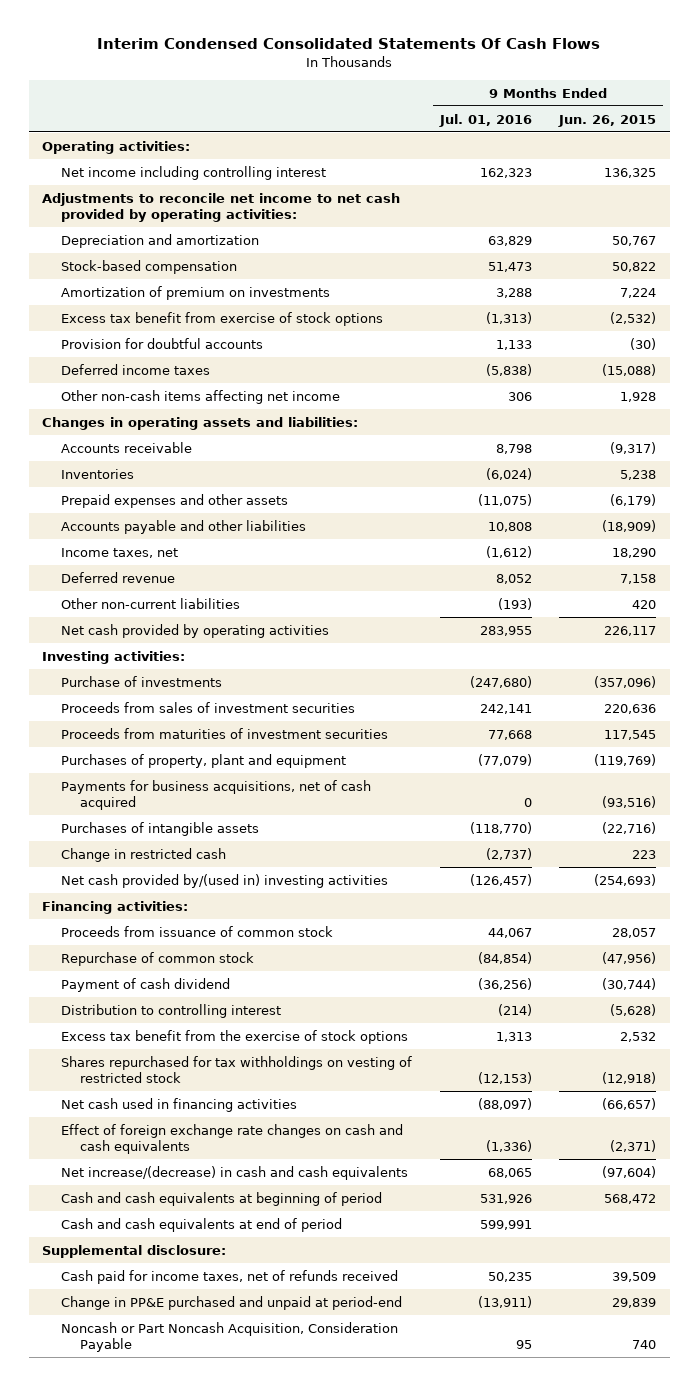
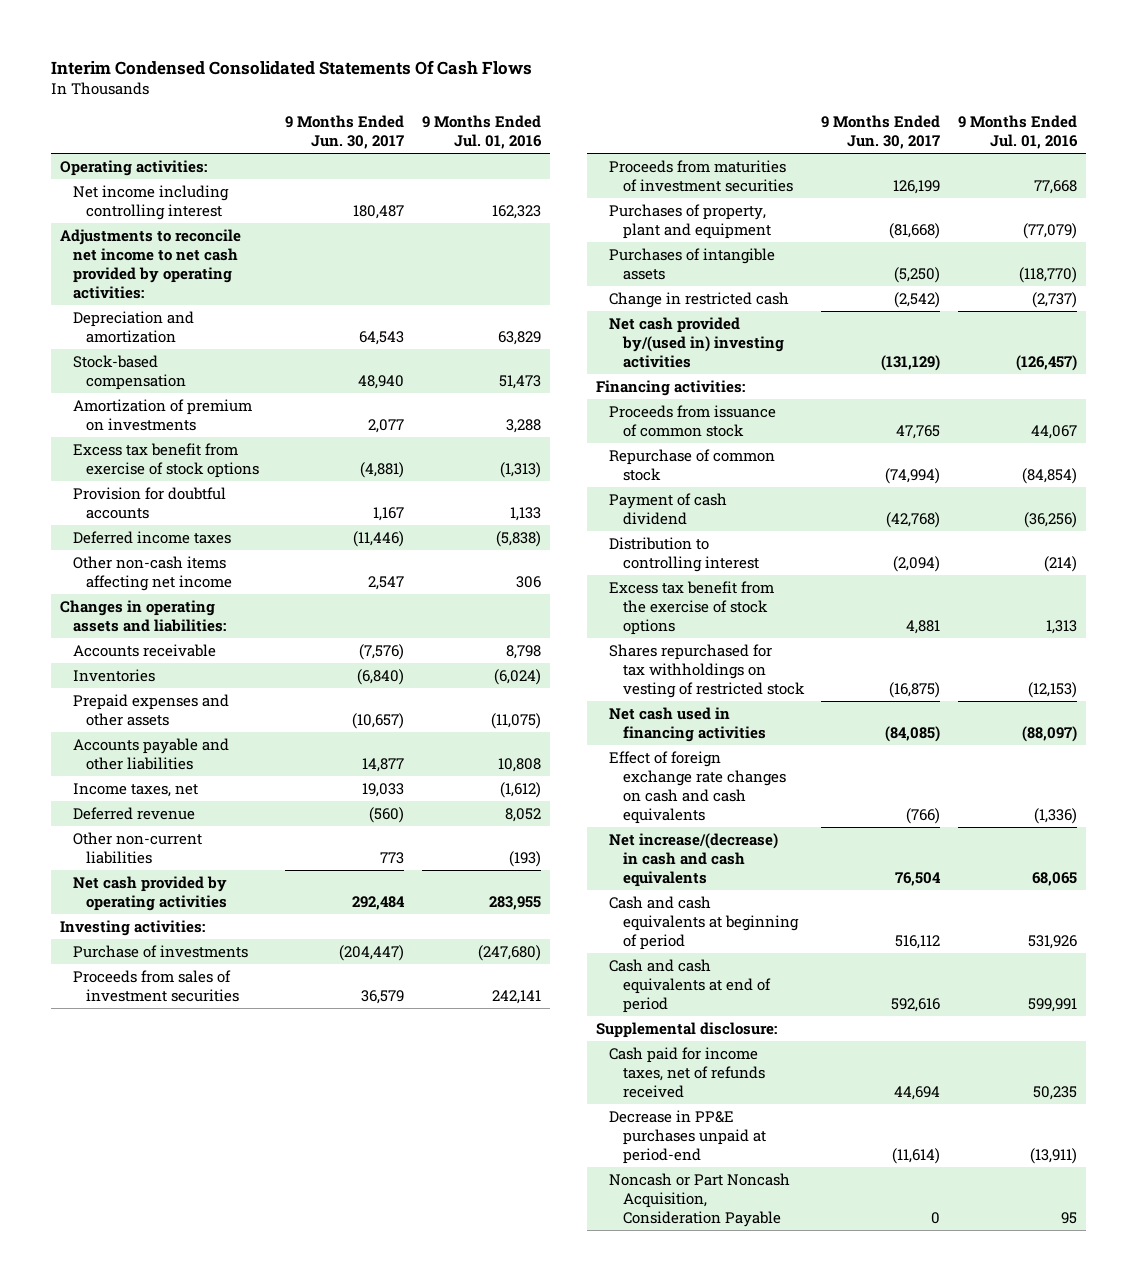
- | 9 Months Ended Jul. 01, 2016 | 9 Months Ended Jun. 26, 2015
+ | 9 Months Ended Jun. 30, 2017 | 9 Months Ended Jul. 01, 2016
- Payments for business acquisitions, net of cash acquired | 0 | (93,516)
- Change in PP&E purchased and unpaid at period-end | (13,911) | 29,839
+ Decrease in PP&E purchases unpaid at period-end | (11,614) | (13,911)

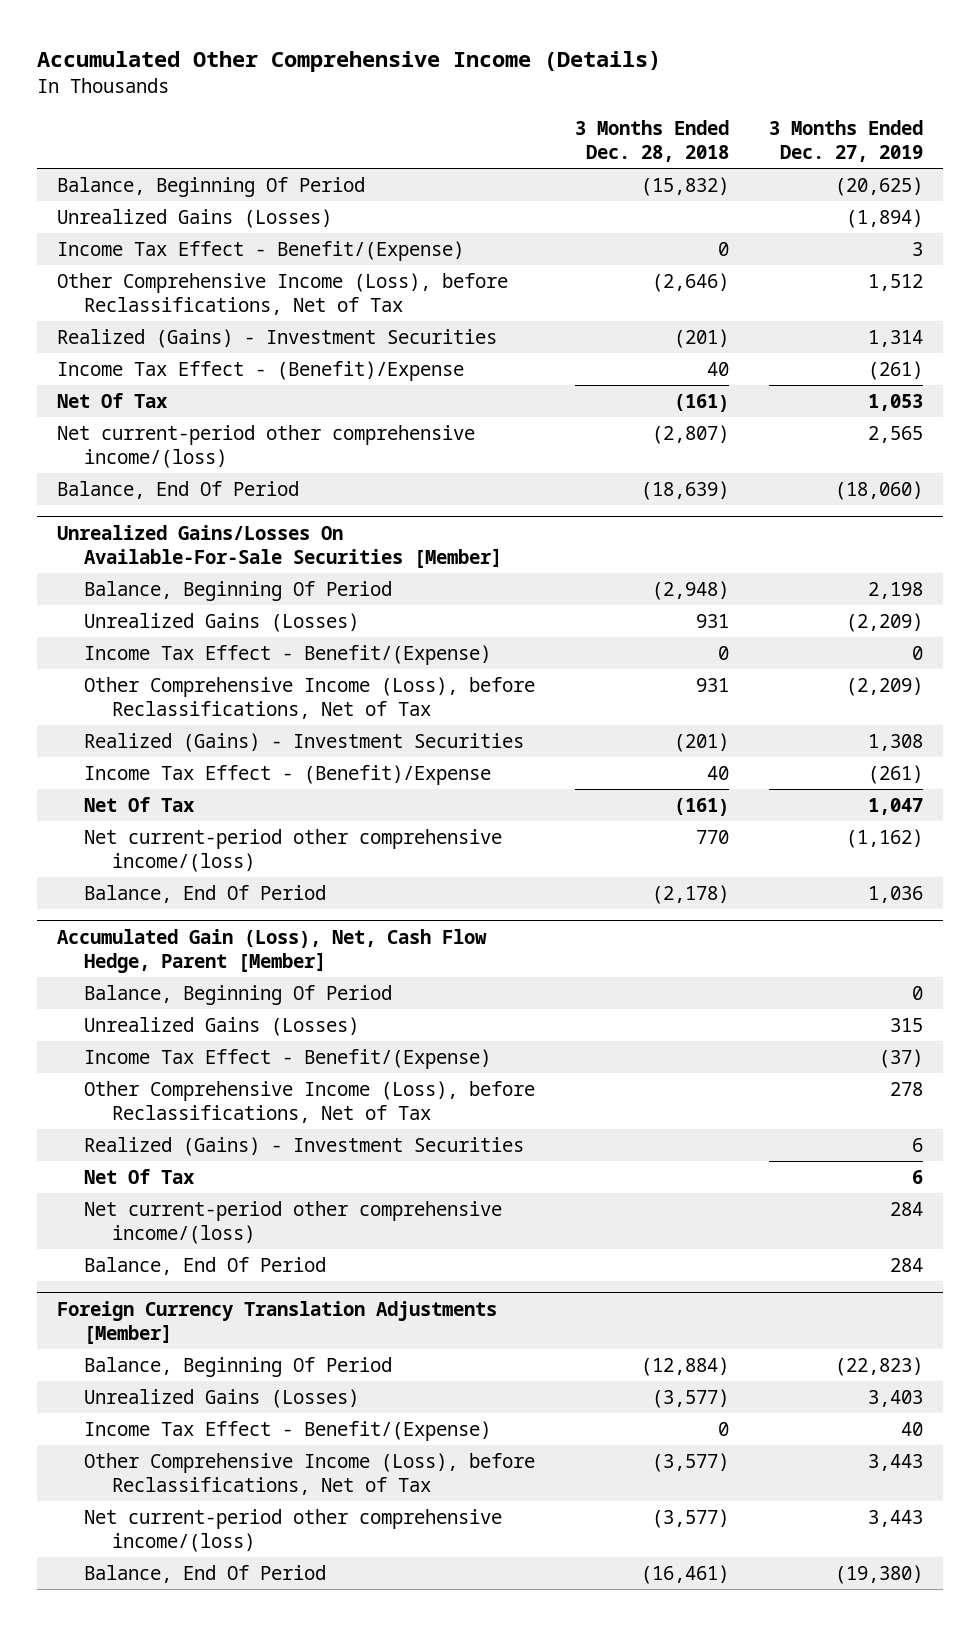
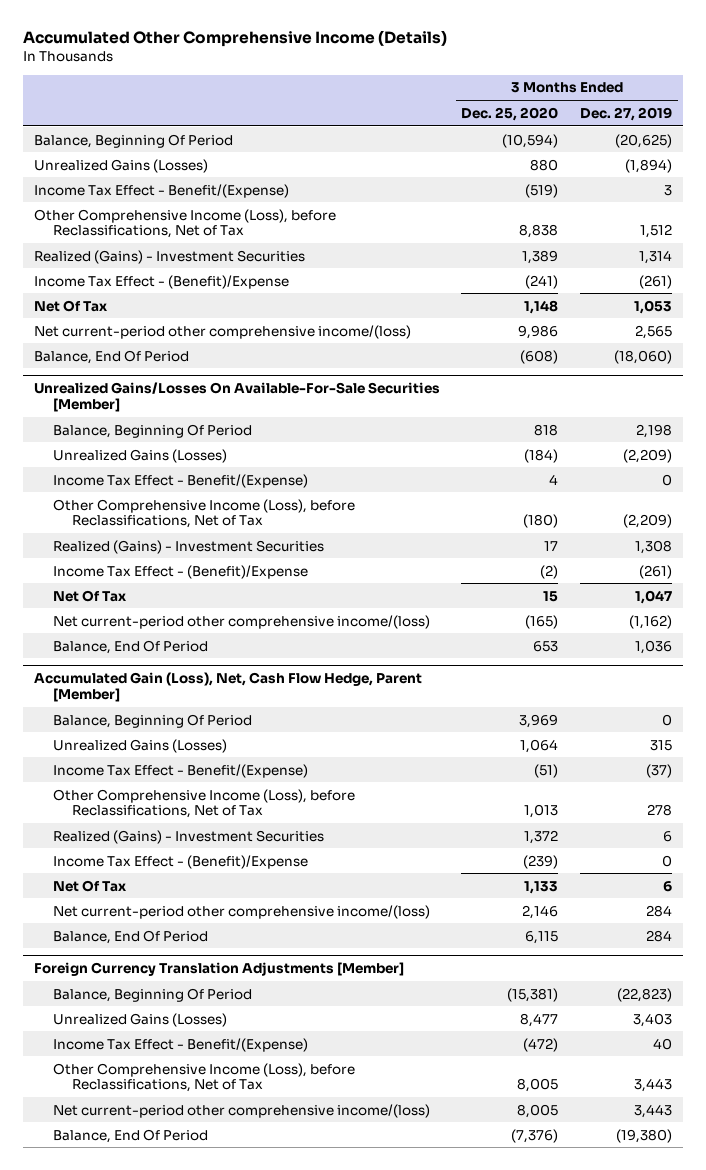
- | 3 Months Ended Dec. 28, 2018 | 3 Months Ended Dec. 27, 2019
+ | 3 Months Ended Dec. 25, 2020 | 3 Months Ended Dec. 27, 2019
@ Accumulated Gain (Loss), Net, Cash Flow Hedge, Parent [Member]
+ Income Tax Effect - (Benefit)/Expense | (239) | 0

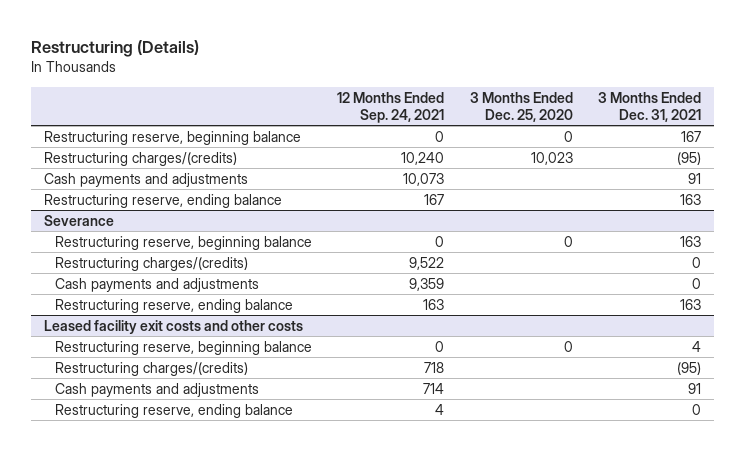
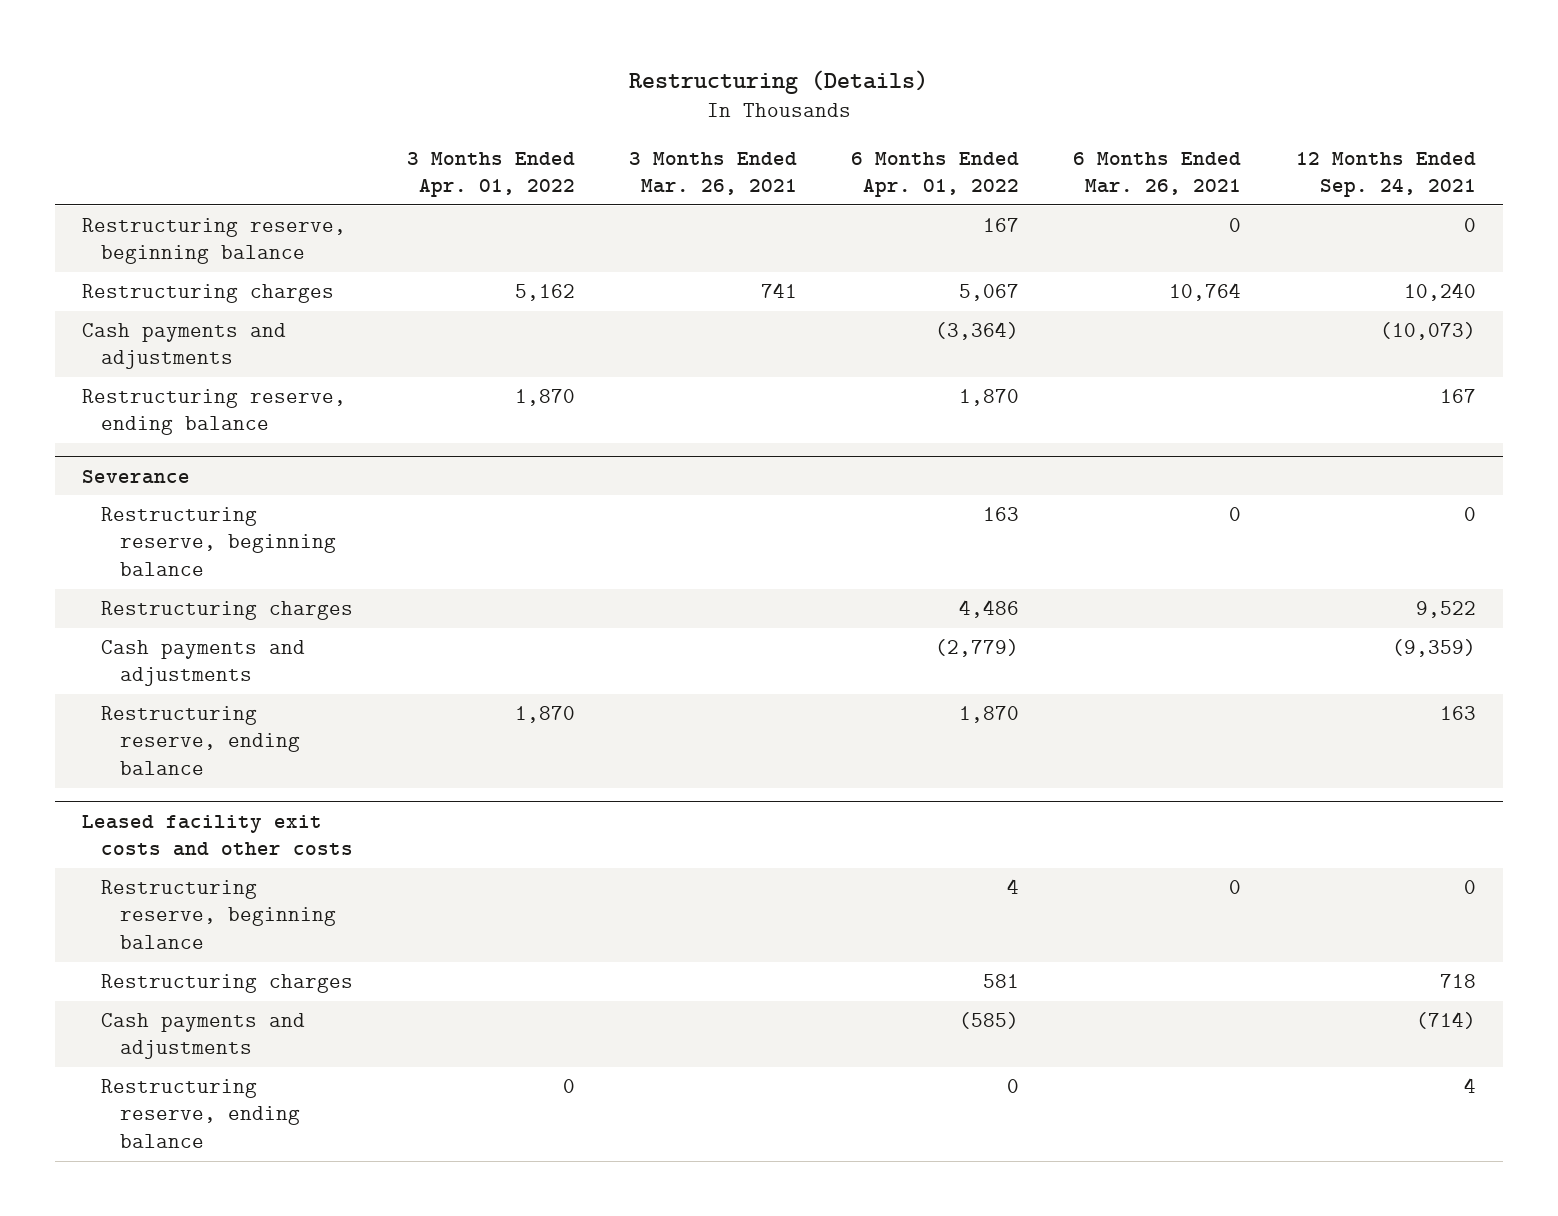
- | 12 Months Ended Sep. 24, 2021 | 3 Months Ended Dec. 25, 2020 | 3 Months Ended Dec. 31, 2021
+ | 3 Months Ended Apr. 01, 2022 | 3 Months Ended Mar. 26, 2021 | 6 Months Ended Apr. 01, 2022 | 6 Months Ended Mar. 26, 2021 | 12 Months Ended Sep. 24, 2021
- Restructuring charges/(credits) | 10,240 | 10,023 | (95)
- Cash payments and adjustments | 10,073 | | 91
+ Restructuring charges | 5,162 | 741 | 5,067 | 10,764 | 10,240
+ Cash payments and adjustments | | | (3,364) | | (10,073)
@ Severance
- Restructuring charges/(credits) | 9,522 | | 0
- Cash payments and adjustments | 9,359 | | 0
+ Restructuring charges | | | 4,486 | | 9,522
+ Cash payments and adjustments | | | (2,779) | | (9,359)
@ Leased facility exit costs and other costs
- Restructuring charges/(credits) | 718 | | (95)
- Cash payments and adjustments | 714 | | 91
+ Restructuring charges | | | 581 | | 718
+ Cash payments and adjustments | | | (585) | | (714)

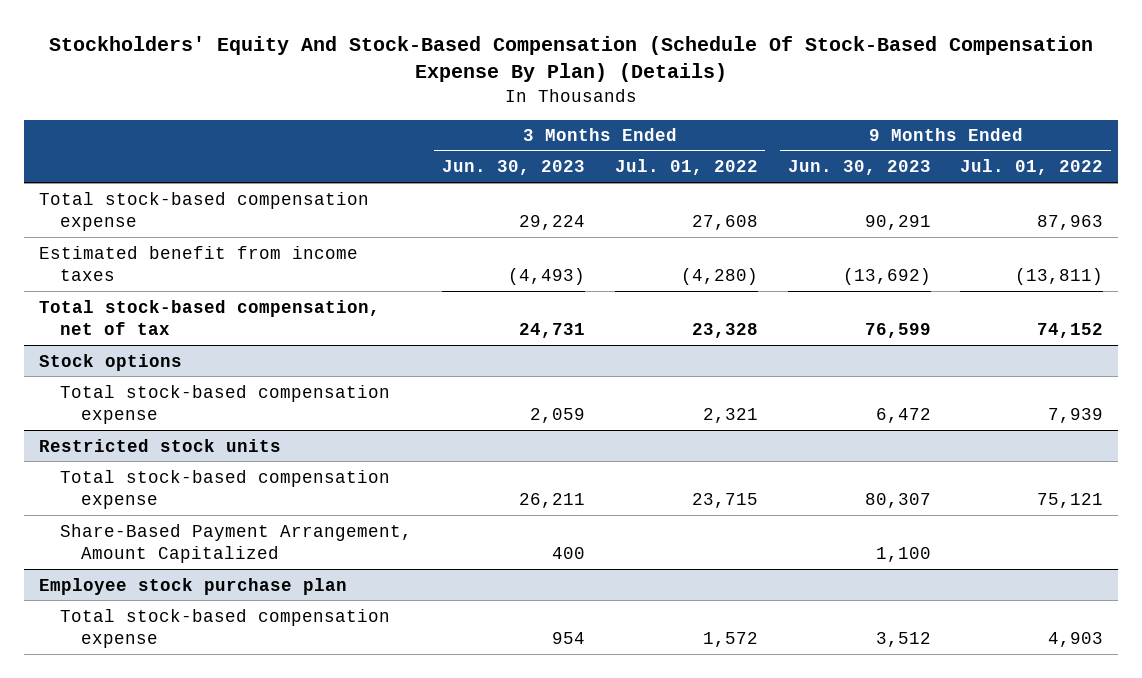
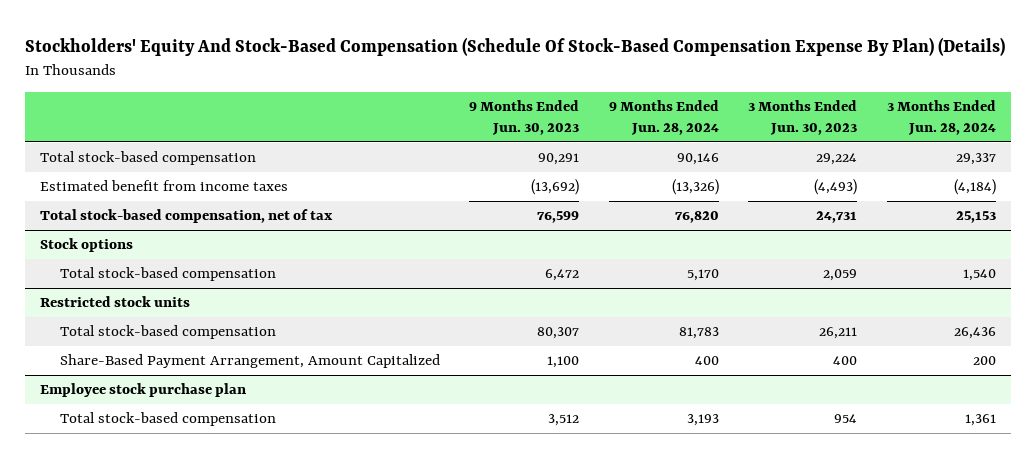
- | 3 Months Ended Jun. 30, 2023 | 3 Months Ended Jul. 01, 2022 | 9 Months Ended Jun. 30, 2023 | 9 Months Ended Jul. 01, 2022
+ | 9 Months Ended Jun. 30, 2023 | 9 Months Ended Jun. 28, 2024 | 3 Months Ended Jun. 30, 2023 | 3 Months Ended Jun. 28, 2024
- Total stock-based compensation expense | 29,224 | 27,608 | 90,291 | 87,963
+ Total stock-based compensation | 90,291 | 90,146 | 29,224 | 29,337
@ Stock options
- Total stock-based compensation expense | 2,059 | 2,321 | 6,472 | 7,939
+ Total stock-based compensation | 6,472 | 5,170 | 2,059 | 1,540
@ Restricted stock units
- Total stock-based compensation expense | 26,211 | 23,715 | 80,307 | 75,121
+ Total stock-based compensation | 80,307 | 81,783 | 26,211 | 26,436
@ Employee stock purchase plan
- Total stock-based compensation expense | 954 | 1,572 | 3,512 | 4,903
+ Total stock-based compensation | 3,512 | 3,193 | 954 | 1,361

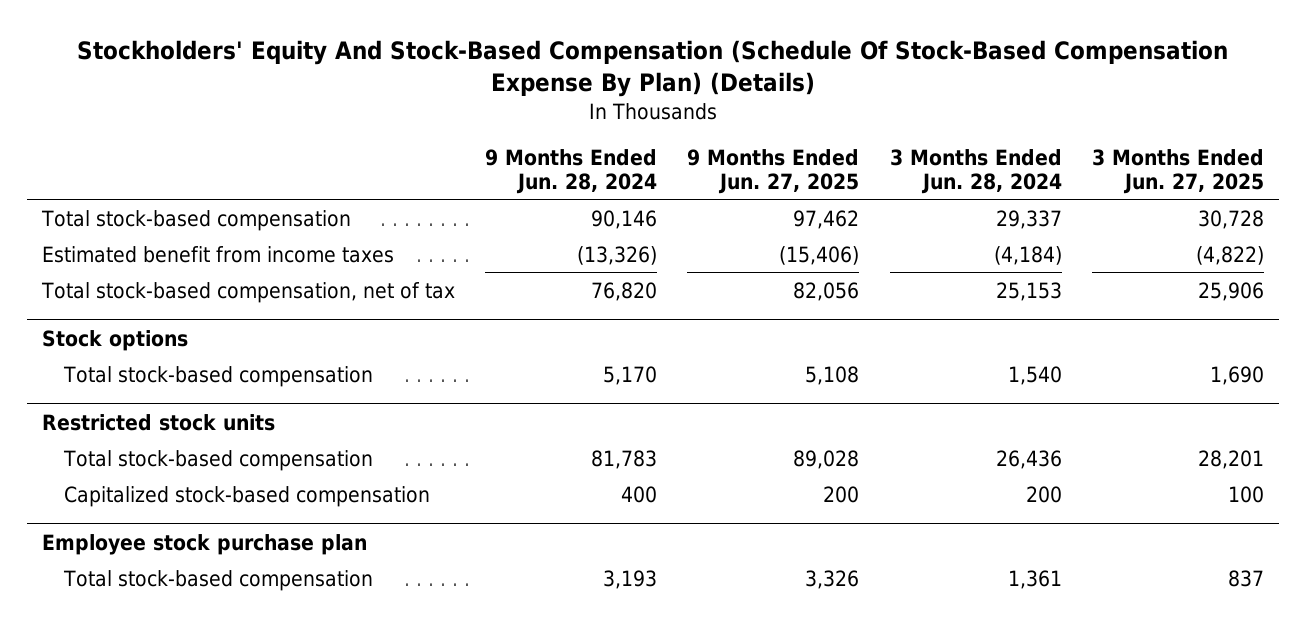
- | 9 Months Ended Jun. 30, 2023 | 9 Months Ended Jun. 28, 2024 | 3 Months Ended Jun. 30, 2023 | 3 Months Ended Jun. 28, 2024
+ | 9 Months Ended Jun. 28, 2024 | 9 Months Ended Jun. 27, 2025 | 3 Months Ended Jun. 28, 2024 | 3 Months Ended Jun. 27, 2025
@ Restricted stock units
- Share-Based Payment Arrangement, Amount Capitalized | 1,100 | 400 | 400 | 200
+ Capitalized stock-based compensation | 400 | 200 | 200 | 100

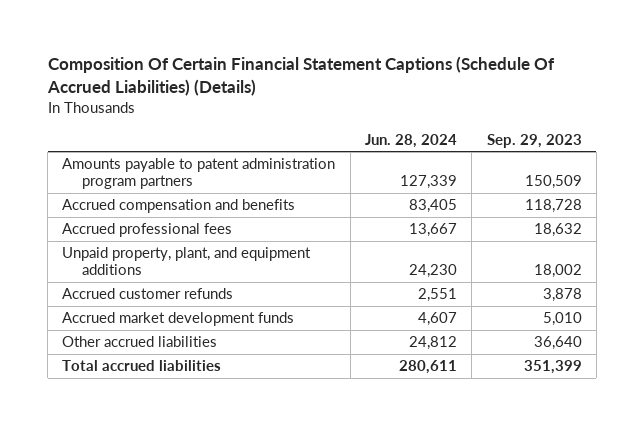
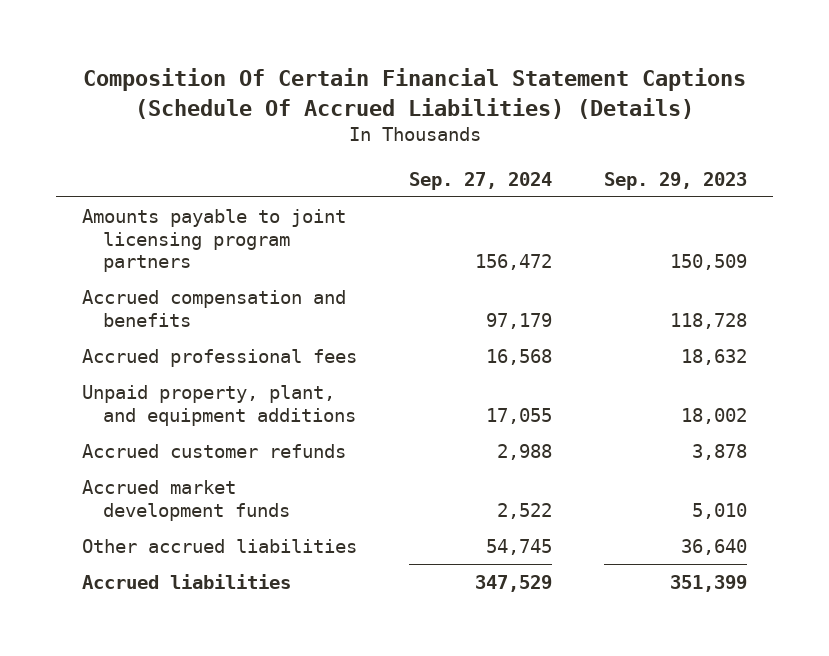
- | Jun. 28, 2024 | Sep. 29, 2023
+ | Sep. 27, 2024 | Sep. 29, 2023
- Amounts payable to patent administration program partners | 127,339 | 150,509
+ Amounts payable to joint licensing program partners | 156,472 | 150,509
- Total accrued liabilities | 280,611 | 351,399
+ Accrued liabilities | 347,529 | 351,399

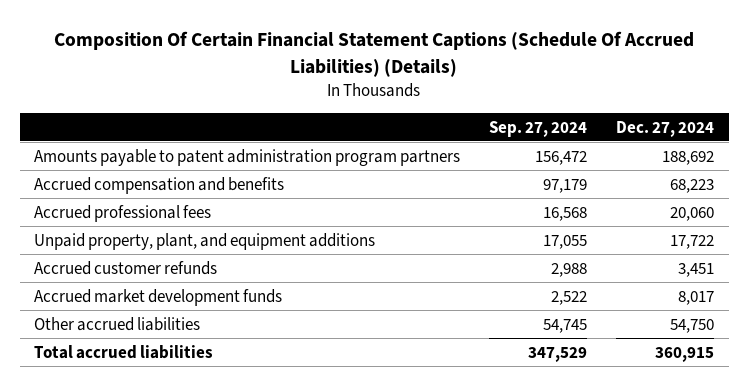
- | Sep. 27, 2024 | Sep. 29, 2023
+ | Sep. 27, 2024 | Dec. 27, 2024
- Amounts payable to joint licensing program partners | 156,472 | 150,509
+ Amounts payable to patent administration program partners | 156,472 | 188,692
- Accrued liabilities | 347,529 | 351,399
+ Total accrued liabilities | 347,529 | 360,915

